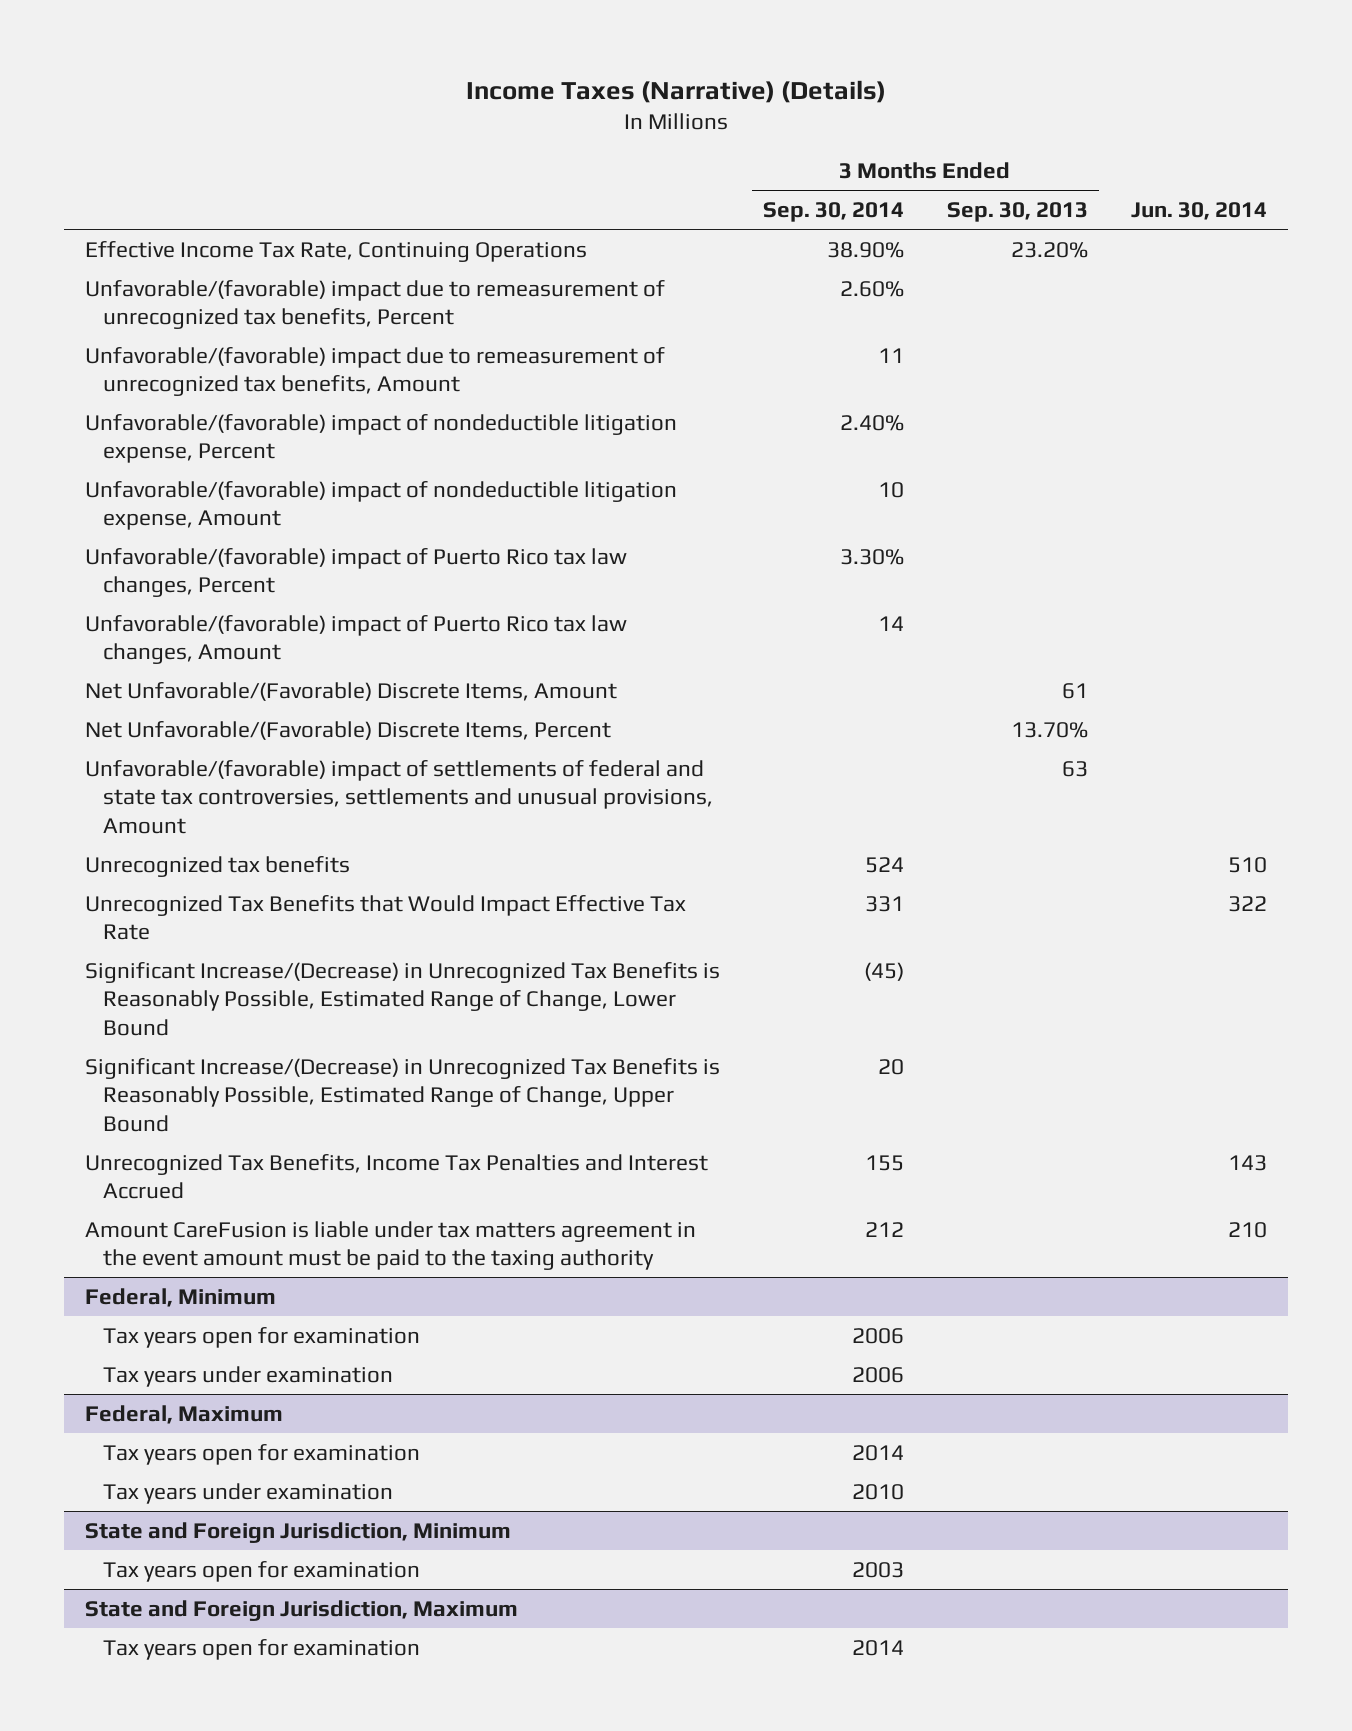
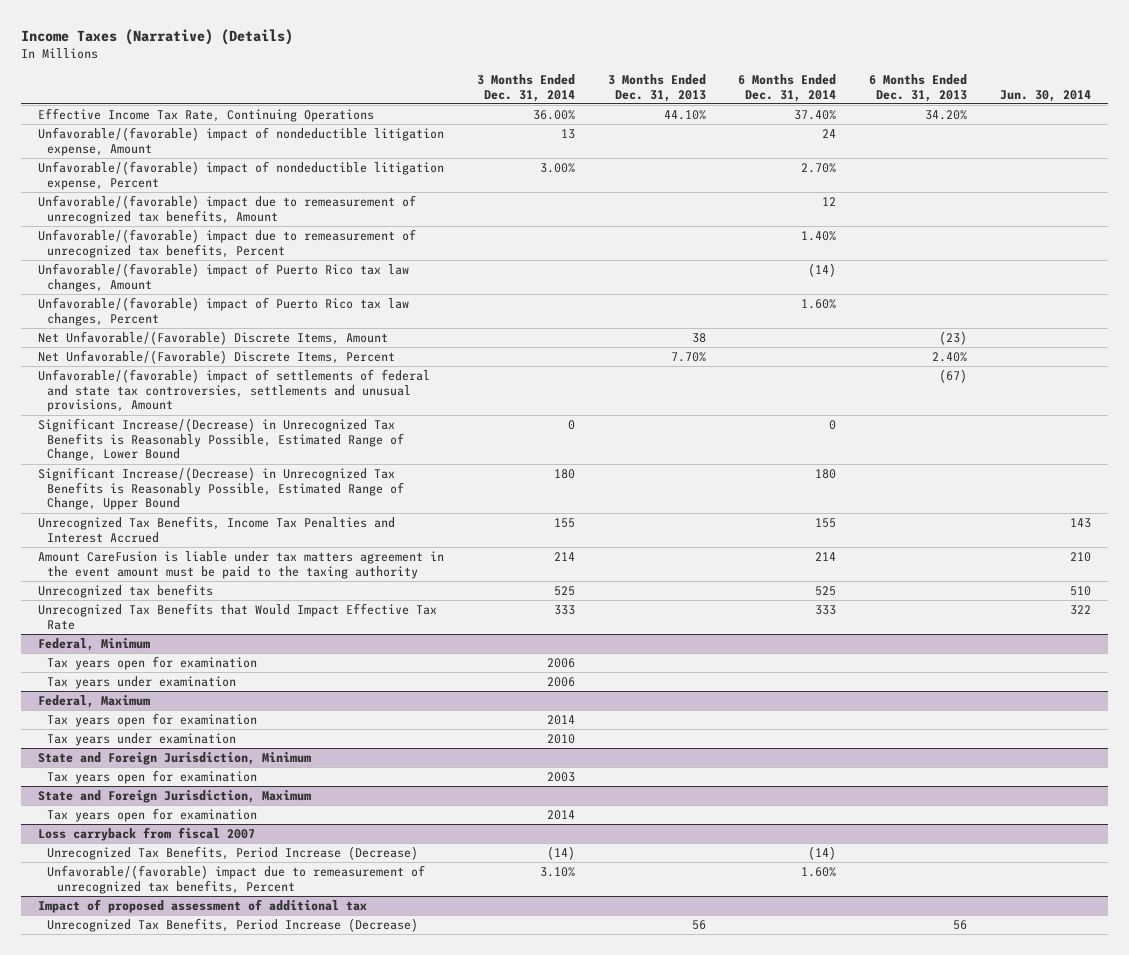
- | 3 Months Ended Sep. 30, 2014 | 3 Months Ended Sep. 30, 2013 | Jun. 30, 2014
+ | 3 Months Ended Dec. 31, 2014 | 3 Months Ended Dec. 31, 2013 | 6 Months Ended Dec. 31, 2014 | 6 Months Ended Dec. 31, 2013 | Jun. 30, 2014
moved down: Unfavorable/(favorable) impact of nondeductible litigation expense, Percent | 3.00% | | 2.70% | |
moved down: Unfavorable/(favorable) impact due to remeasurement of unrecognized tax benefits, Amount | | | 12 | |
moved down: Unfavorable/(favorable) impact due to remeasurement of unrecognized tax benefits, Percent | | | 1.40% | |
moved down: Unfavorable/(favorable) impact of Puerto Rico tax law changes, Percent | | | 1.60% | |
moved down: Unrecognized tax benefits | 525 | | 525 | | 510
moved down: Unrecognized Tax Benefits that Would Impact Effective Tax Rate | 333 | | 333 | | 322
+ Loss carryback from fiscal 2007
+ Unrecognized Tax Benefits, Period Increase (Decrease) | (14) | | (14) | |
+ Unfavorable/(favorable) impact due to remeasurement of unrecognized tax benefits, Percent | 3.10% | | 1.60% | |
+ Impact of proposed assessment of additional tax
+ Unrecognized Tax Benefits, Period Increase (Decrease) | | 56 | | 56 |

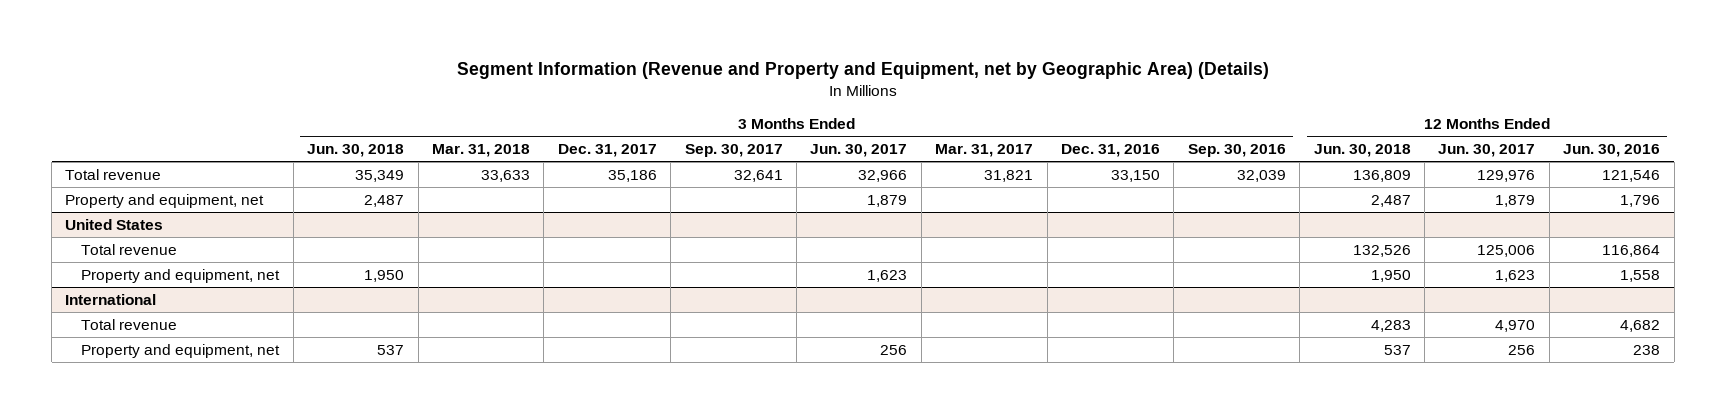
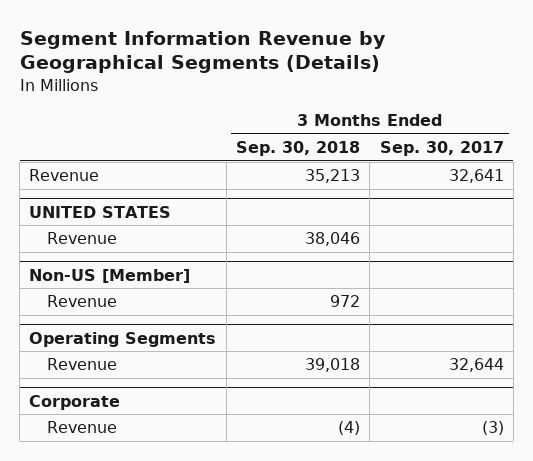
- Segment Information (Revenue and Property and Equipment, net by Geographic Area) (Details)
+ Segment Information Revenue by Geographical Segments (Details)
- | 3 Months Ended Jun. 30, 2018 | 3 Months Ended Mar. 31, 2018 | 3 Months Ended Dec. 31, 2017 | 3 Months Ended Sep. 30, 2017 | 3 Months Ended Jun. 30, 2017 | 3 Months Ended Mar. 31, 2017 | 3 Months Ended Dec. 31, 2016 | 3 Months Ended Sep. 30, 2016 | 12 Months Ended Jun. 30, 2018 | 12 Months Ended Jun. 30, 2017 | 12 Months Ended Jun. 30, 2016
+ | 3 Months Ended Sep. 30, 2018 | 3 Months Ended Sep. 30, 2017
- Total revenue | 35,349 | 33,633 | 35,186 | 32,641 | 32,966 | 31,821 | 33,150 | 32,039 | 136,809 | 129,976 | 121,546
- Property and equipment, net | 2,487 | | | | 1,879 | | | | 2,487 | 1,879 | 1,796
- United States
- Total revenue | | | | | | | | | 132,526 | 125,006 | 116,864
- Property and equipment, net | 1,950 | | | | 1,623 | | | | 1,950 | 1,623 | 1,558
- International
- Total revenue | | | | | | | | | 4,283 | 4,970 | 4,682
- Property and equipment, net | 537 | | | | 256 | | | | 537 | 256 | 238
+ Revenue | 35,213 | 32,641
+ UNITED STATES
+ Revenue | 38,046 |
+ Non-US [Member]
+ Revenue | 972 |
+ Operating Segments
+ Revenue | 39,018 | 32,644
+ Corporate
+ Revenue | (4) | (3)

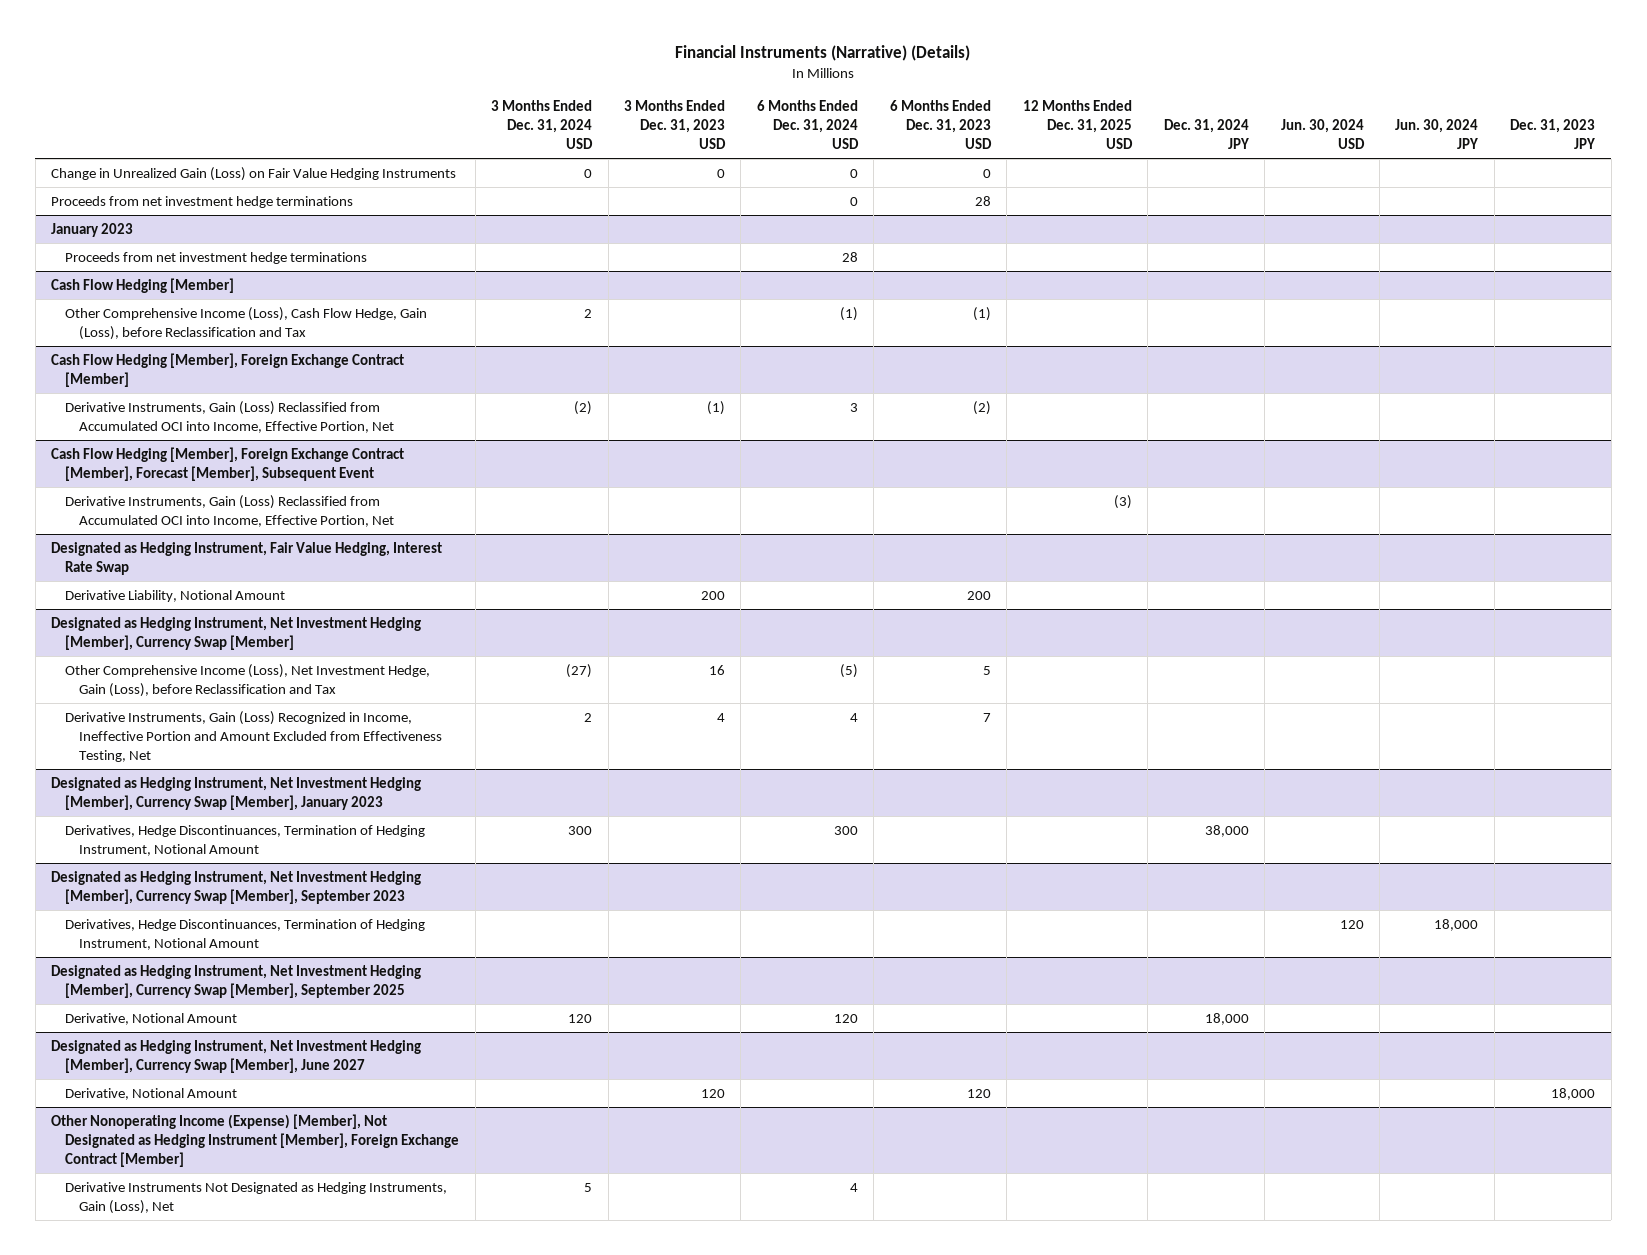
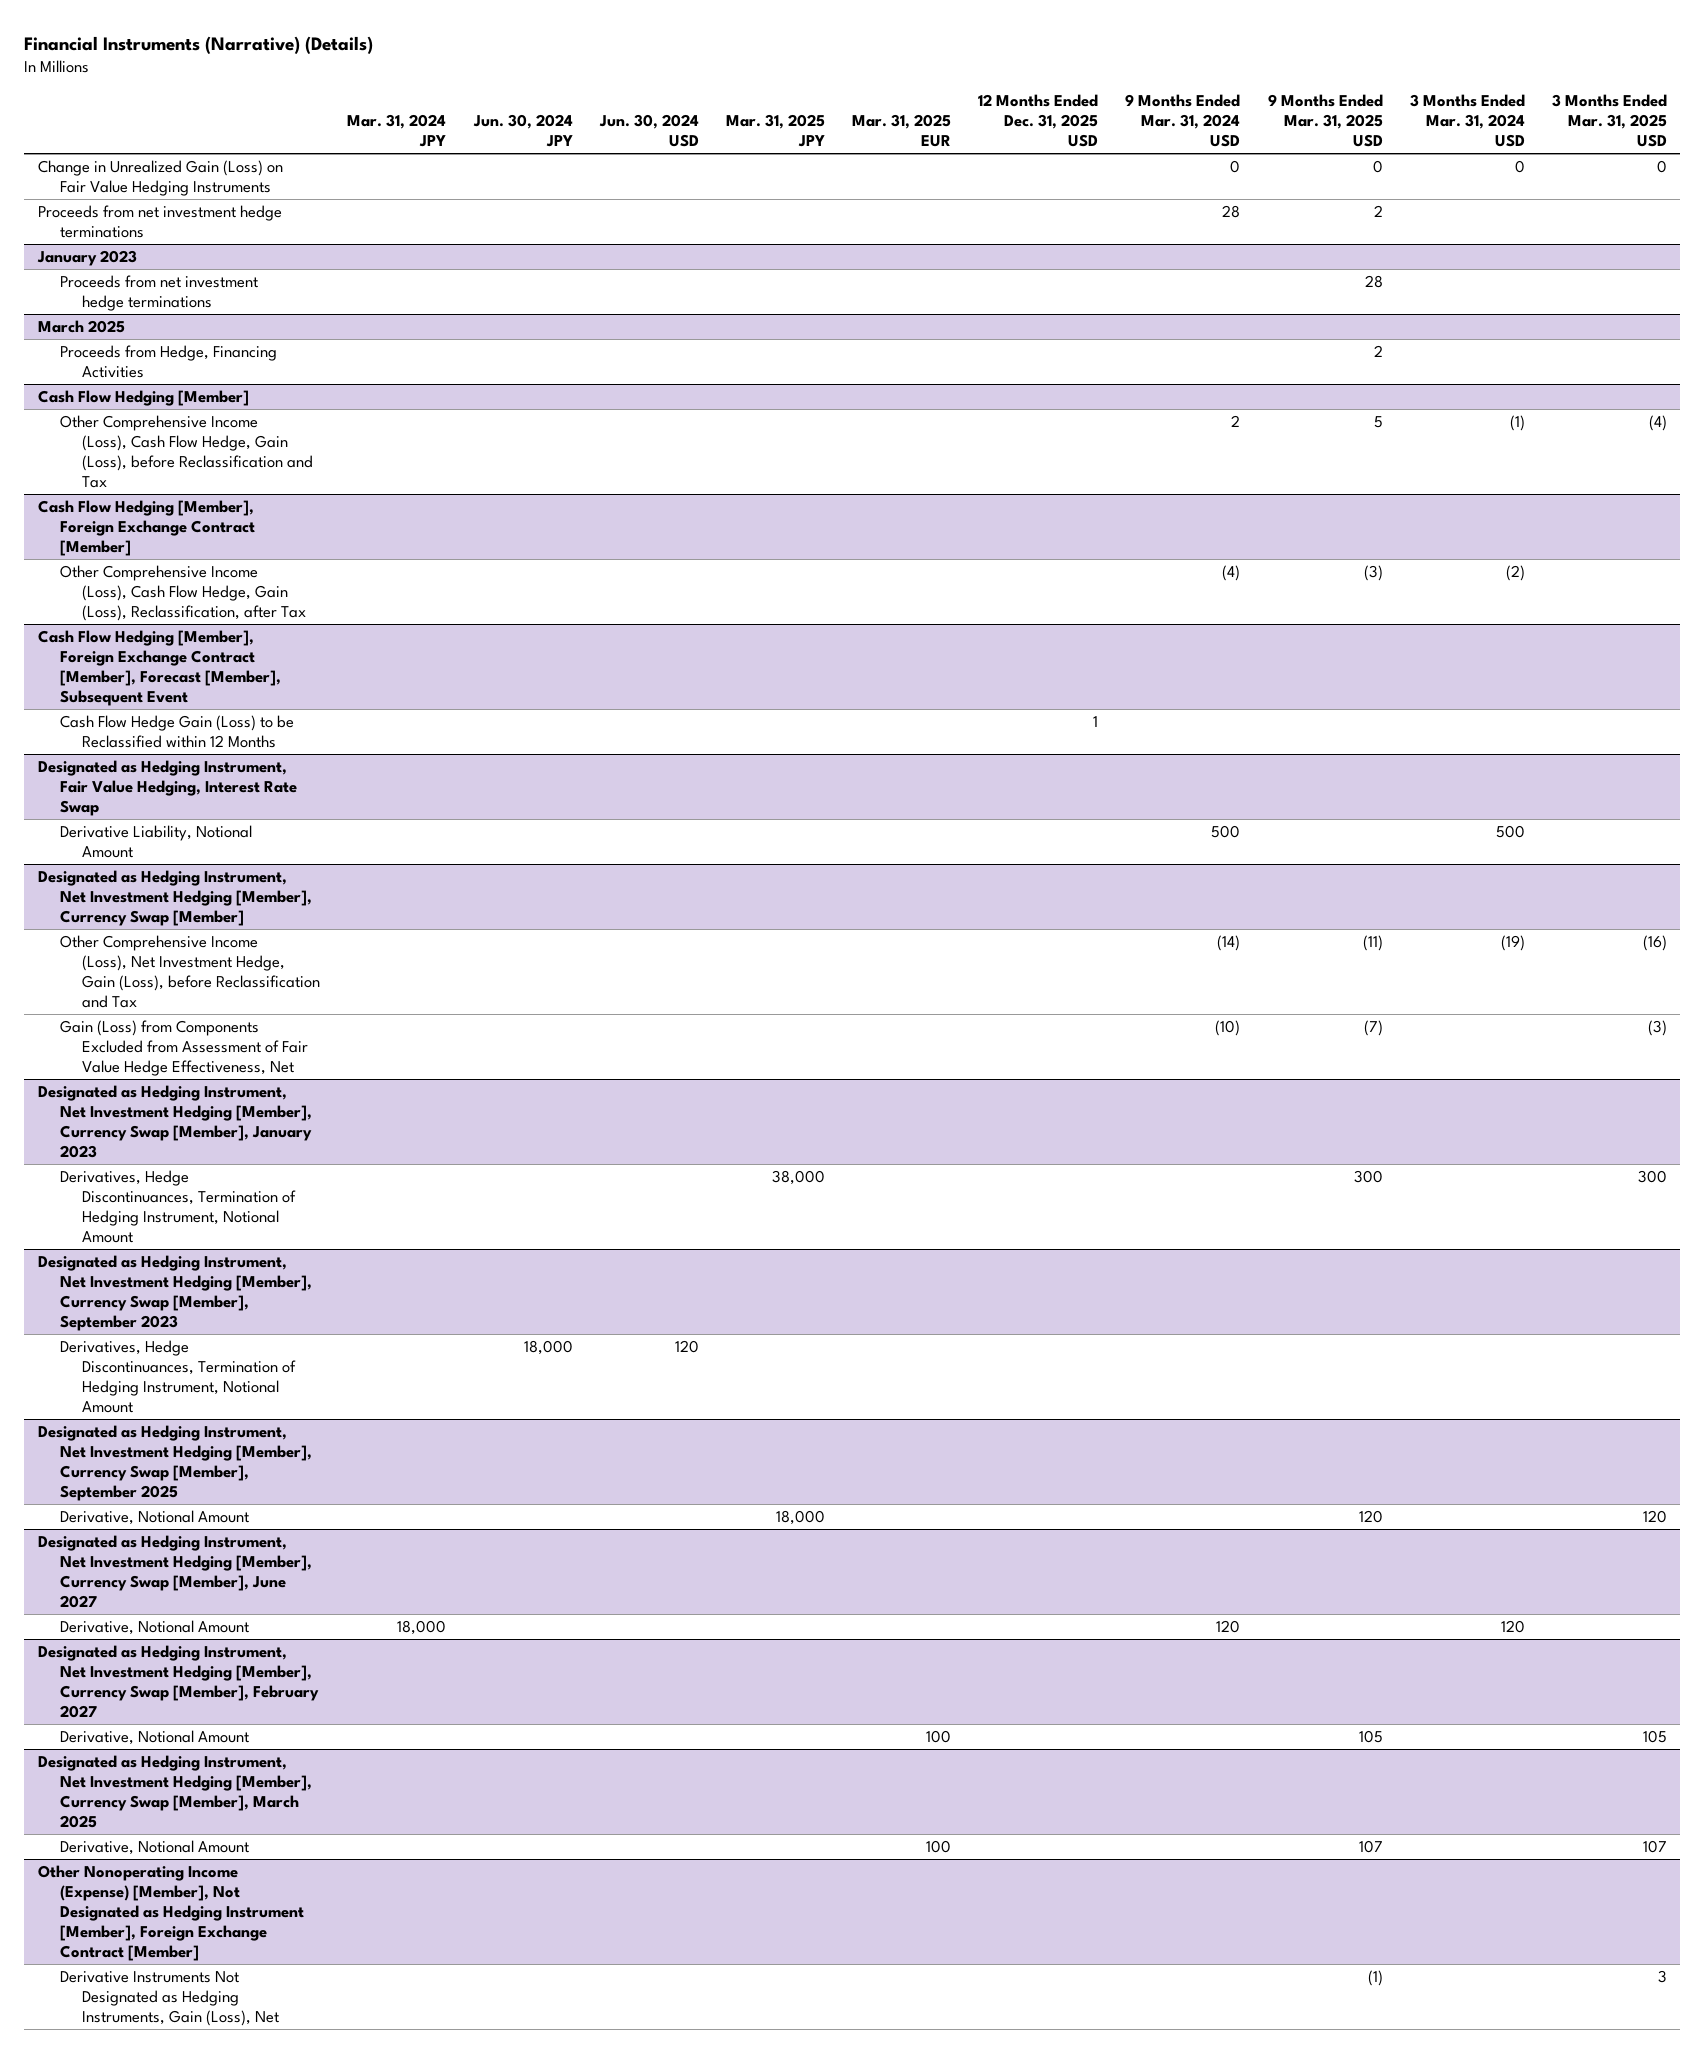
- | 3 Months Ended Dec. 31, 2024 USD | 3 Months Ended Dec. 31, 2023 USD | 6 Months Ended Dec. 31, 2024 USD | 6 Months Ended Dec. 31, 2023 USD | 12 Months Ended Dec. 31, 2025 USD | Dec. 31, 2024 JPY | Jun. 30, 2024 USD | Jun. 30, 2024 JPY | Dec. 31, 2023 JPY
+ | Mar. 31, 2024 JPY | Jun. 30, 2024 JPY | Jun. 30, 2024 USD | Mar. 31, 2025 JPY | Mar. 31, 2025 EUR | 12 Months Ended Dec. 31, 2025 USD | 9 Months Ended Mar. 31, 2024 USD | 9 Months Ended Mar. 31, 2025 USD | 3 Months Ended Mar. 31, 2024 USD | 3 Months Ended Mar. 31, 2025 USD
+ March 2025
+ Proceeds from Hedge, Financing Activities | | | | | | | | 2 | |
@ Cash Flow Hedging [Member], Foreign Exchange Contract [Member]
- Derivative Instruments, Gain (Loss) Reclassified from Accumulated OCI into Income, Effective Portion, Net | (2) | (1) | 3 | (2) | | | | |
+ Other Comprehensive Income (Loss), Cash Flow Hedge, Gain (Loss), Reclassification, after Tax | | | | | | | (4) | (3) | (2) |
@ Cash Flow Hedging [Member], Foreign Exchange Contract [Member], Forecast [Member], Subsequent Event
- Derivative Instruments, Gain (Loss) Reclassified from Accumulated OCI into Income, Effective Portion, Net | | | | | (3) | | | |
+ Cash Flow Hedge Gain (Loss) to be Reclassified within 12 Months | | | | | | 1 | | | |
@ Designated as Hedging Instrument, Net Investment Hedging [Member], Currency Swap [Member]
- Derivative Instruments, Gain (Loss) Recognized in Income, Ineffective Portion and Amount Excluded from Effectiveness Testing, Net | 2 | 4 | 4 | 7 | | | | |
+ Gain (Loss) from Components Excluded from Assessment of Fair Value Hedge Effectiveness, Net | | | | | | | (10) | (7) | | (3)
+ Designated as Hedging Instrument, Net Investment Hedging [Member], Currency Swap [Member], February 2027
+ Derivative, Notional Amount | | | | | 100 | | | 105 | | 105
+ Designated as Hedging Instrument, Net Investment Hedging [Member], Currency Swap [Member], March 2025
+ Derivative, Notional Amount | | | | | 100 | | | 107 | | 107

